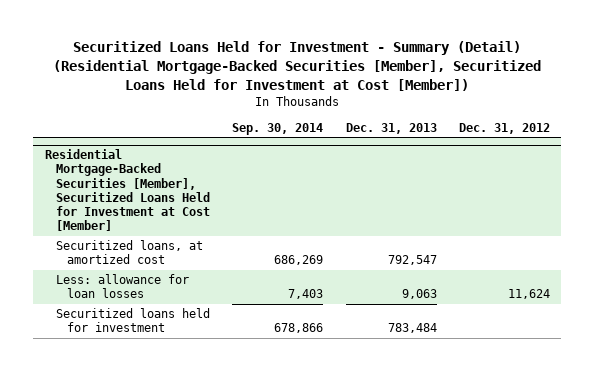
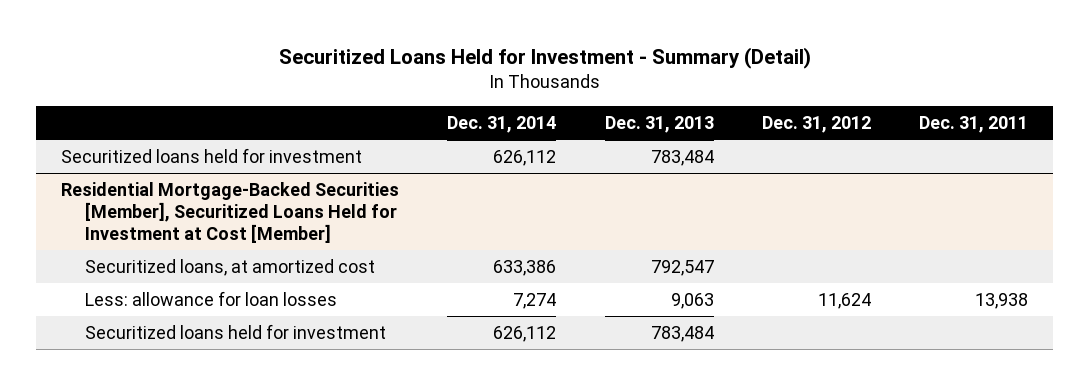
- Securitized Loans Held for Investment - Summary (Detail) (Residential Mortgage-Backed Securities [Member], Securitized Loans Held for Investment at Cost [Member])
+ Securitized Loans Held for Investment - Summary (Detail)
- | Sep. 30, 2014 | Dec. 31, 2013 | Dec. 31, 2012
+ | Dec. 31, 2014 | Dec. 31, 2013 | Dec. 31, 2012 | Dec. 31, 2011
+ Securitized loans held for investment | 626,112 | 783,484 | |

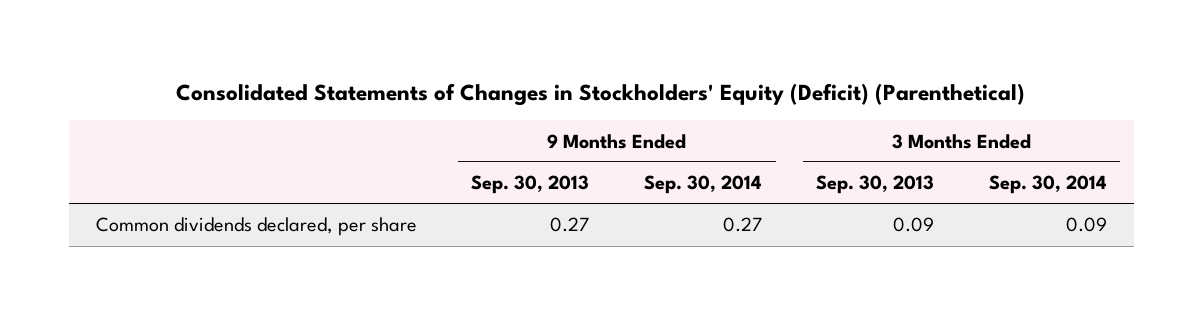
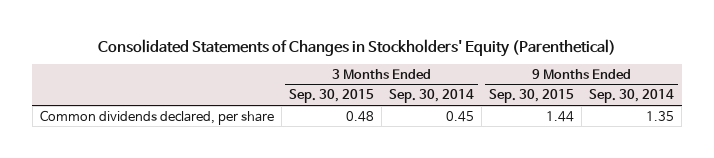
- Consolidated Statements of Changes in Stockholders' Equity (Deficit) (Parenthetical)
+ Consolidated Statements of Changes in Stockholders' Equity (Parenthetical)
- | 9 Months Ended Sep. 30, 2013 | 9 Months Ended Sep. 30, 2014 | 3 Months Ended Sep. 30, 2013 | 3 Months Ended Sep. 30, 2014
+ | 3 Months Ended Sep. 30, 2015 | 3 Months Ended Sep. 30, 2014 | 9 Months Ended Sep. 30, 2015 | 9 Months Ended Sep. 30, 2014
- Common dividends declared, per share | 0.27 | 0.27 | 0.09 | 0.09
+ Common dividends declared, per share | 0.48 | 0.45 | 1.44 | 1.35

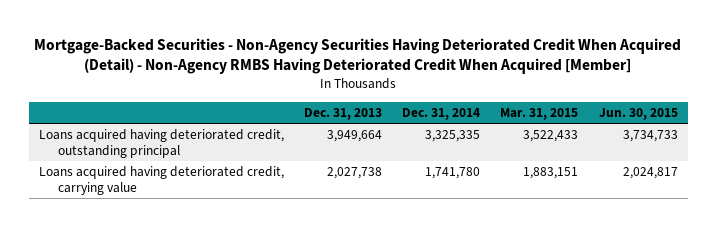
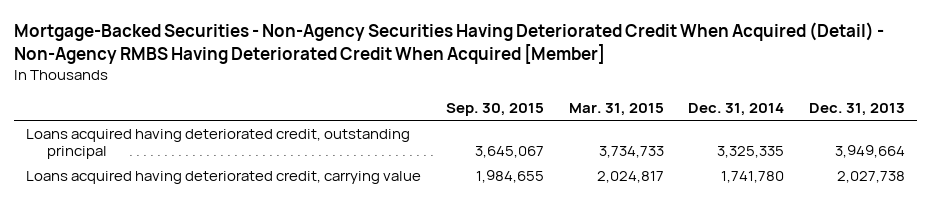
- | Dec. 31, 2013 | Dec. 31, 2014 | Mar. 31, 2015 | Jun. 30, 2015
+ | Sep. 30, 2015 | Mar. 31, 2015 | Dec. 31, 2014 | Dec. 31, 2013
- Loans acquired having deteriorated credit, outstanding principal | 3,949,664 | 3,325,335 | 3,522,433 | 3,734,733
- Loans acquired having deteriorated credit, carrying value | 2,027,738 | 1,741,780 | 1,883,151 | 2,024,817
+ Loans acquired having deteriorated credit, outstanding principal | 3,645,067 | 3,734,733 | 3,325,335 | 3,949,664
+ Loans acquired having deteriorated credit, carrying value | 1,984,655 | 2,024,817 | 1,741,780 | 2,027,738

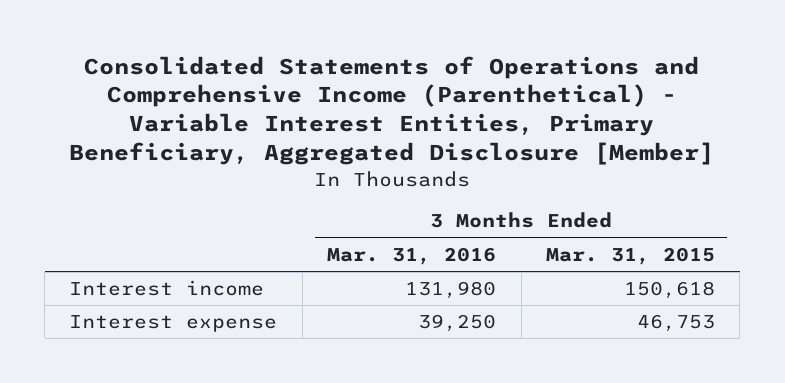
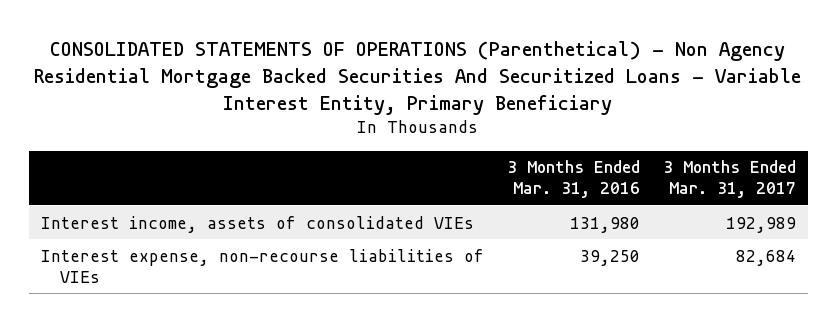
- Consolidated Statements of Operations and Comprehensive Income (Parenthetical) - Variable Interest Entities, Primary Beneficiary, Aggregated Disclosure [Member]
+ CONSOLIDATED STATEMENTS OF OPERATIONS (Parenthetical) - Non Agency Residential Mortgage Backed Securities And Securitized Loans - Variable Interest Entity, Primary Beneficiary
- | 3 Months Ended Mar. 31, 2016 | 3 Months Ended Mar. 31, 2015
+ | 3 Months Ended Mar. 31, 2016 | 3 Months Ended Mar. 31, 2017
- Interest income | 131,980 | 150,618
- Interest expense | 39,250 | 46,753
+ Interest income, assets of consolidated VIEs | 131,980 | 192,989
+ Interest expense, non-recourse liabilities of VIEs | 39,250 | 82,684

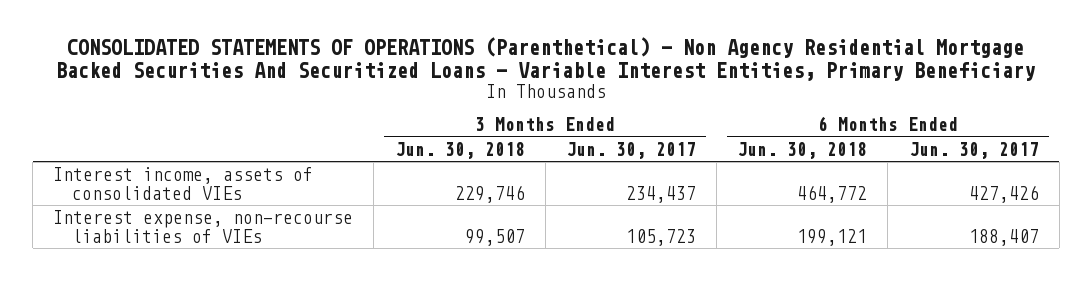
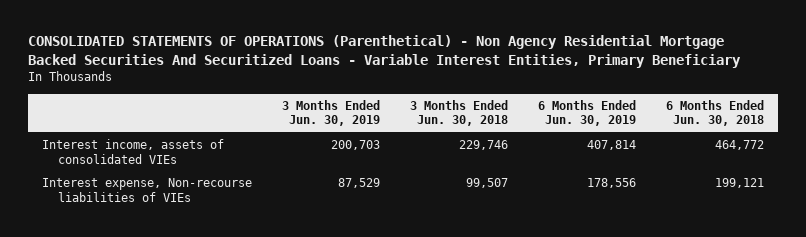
- | 3 Months Ended Jun. 30, 2018 | 3 Months Ended Jun. 30, 2017 | 6 Months Ended Jun. 30, 2018 | 6 Months Ended Jun. 30, 2017
+ | 3 Months Ended Jun. 30, 2019 | 3 Months Ended Jun. 30, 2018 | 6 Months Ended Jun. 30, 2019 | 6 Months Ended Jun. 30, 2018
- Interest expense, non-recourse liabilities of VIEs | 99,507 | 105,723 | 199,121 | 188,407
+ Interest expense, Non-recourse liabilities of VIEs | 87,529 | 99,507 | 178,556 | 199,121

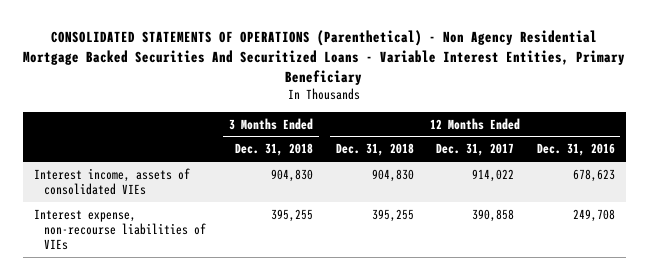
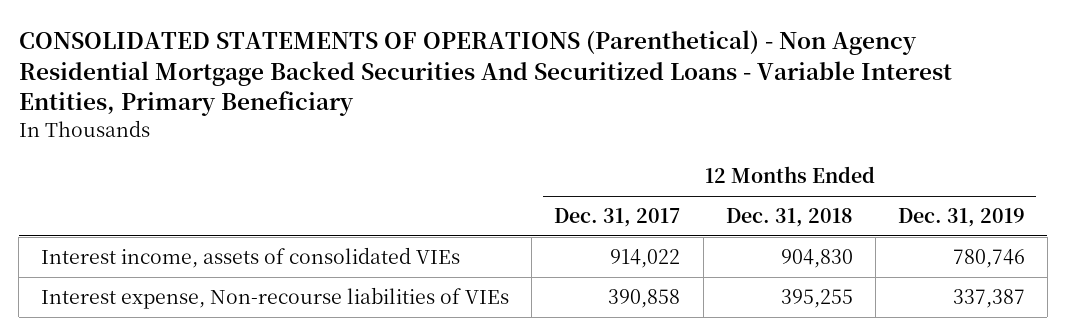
- | 3 Months Ended Dec. 31, 2018 | 12 Months Ended Dec. 31, 2018 | 12 Months Ended Dec. 31, 2017 | 12 Months Ended Dec. 31, 2016
+ | 12 Months Ended Dec. 31, 2017 | 12 Months Ended Dec. 31, 2018 | 12 Months Ended Dec. 31, 2019
- Interest expense, non-recourse liabilities of VIEs | 395,255 | 395,255 | 390,858 | 249,708
+ Interest expense, Non-recourse liabilities of VIEs | 390,858 | 395,255 | 337,387

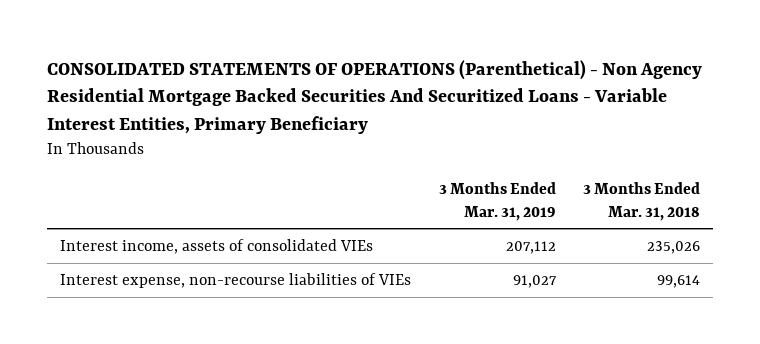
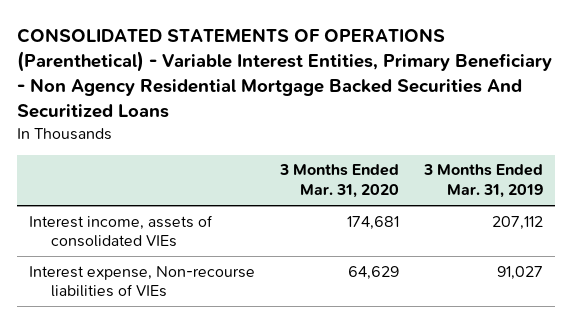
- CONSOLIDATED STATEMENTS OF OPERATIONS (Parenthetical) - Non Agency Residential Mortgage Backed Securities And Securitized Loans - Variable Interest Entities, Primary Beneficiary
+ CONSOLIDATED STATEMENTS OF OPERATIONS (Parenthetical) - Variable Interest Entities, Primary Beneficiary - Non Agency Residential Mortgage Backed Securities And Securitized Loans
- | 3 Months Ended Mar. 31, 2019 | 3 Months Ended Mar. 31, 2018
+ | 3 Months Ended Mar. 31, 2020 | 3 Months Ended Mar. 31, 2019
- Interest expense, non-recourse liabilities of VIEs | 91,027 | 99,614
+ Interest expense, Non-recourse liabilities of VIEs | 64,629 | 91,027

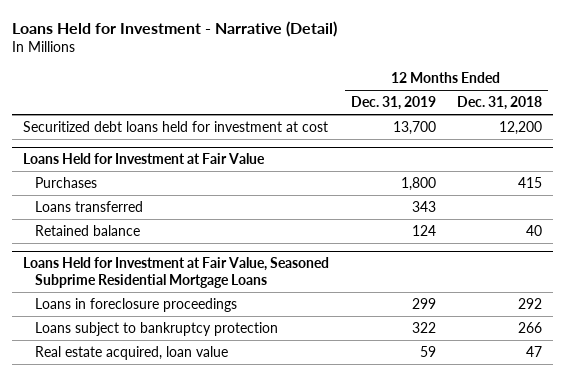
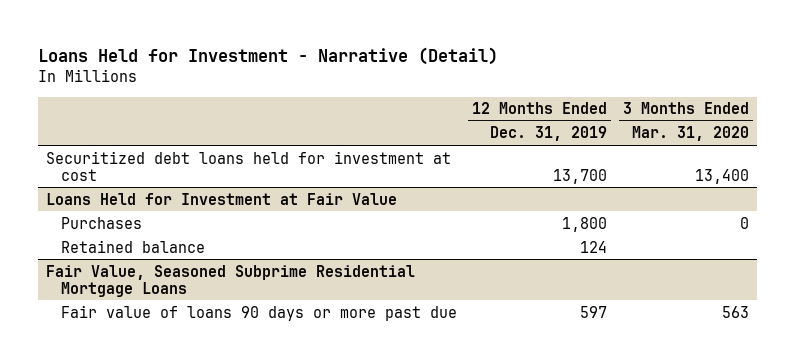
- | 12 Months Ended Dec. 31, 2019 | 12 Months Ended Dec. 31, 2018
+ | 12 Months Ended Dec. 31, 2019 | 3 Months Ended Mar. 31, 2020
@ Loans Held for Investment at Fair Value
- Loans transferred | 343 |
- Loans Held for Investment at Fair Value, Seasoned Subprime Residential Mortgage Loans
- Loans in foreclosure proceedings | 299 | 292
- Loans subject to bankruptcy protection | 322 | 266
- Real estate acquired, loan value | 59 | 47
+ Fair Value, Seasoned Subprime Residential Mortgage Loans
+ Fair value of loans 90 days or more past due | 597 | 563

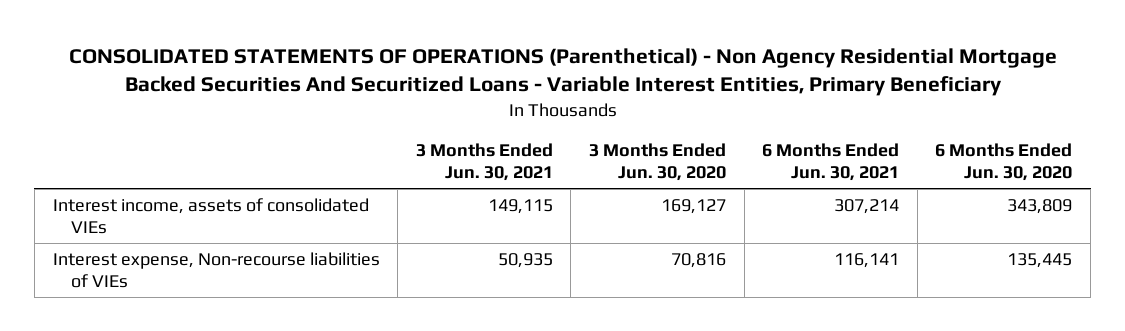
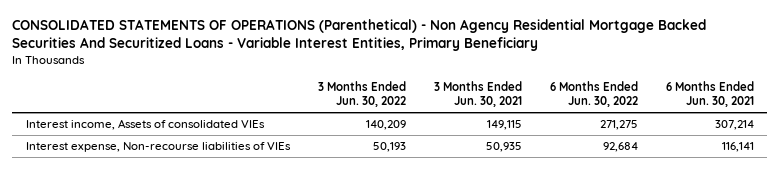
- | 3 Months Ended Jun. 30, 2021 | 3 Months Ended Jun. 30, 2020 | 6 Months Ended Jun. 30, 2021 | 6 Months Ended Jun. 30, 2020
+ | 3 Months Ended Jun. 30, 2022 | 3 Months Ended Jun. 30, 2021 | 6 Months Ended Jun. 30, 2022 | 6 Months Ended Jun. 30, 2021
- Interest income, assets of consolidated VIEs | 149,115 | 169,127 | 307,214 | 343,809
+ Interest income, Assets of consolidated VIEs | 140,209 | 149,115 | 271,275 | 307,214

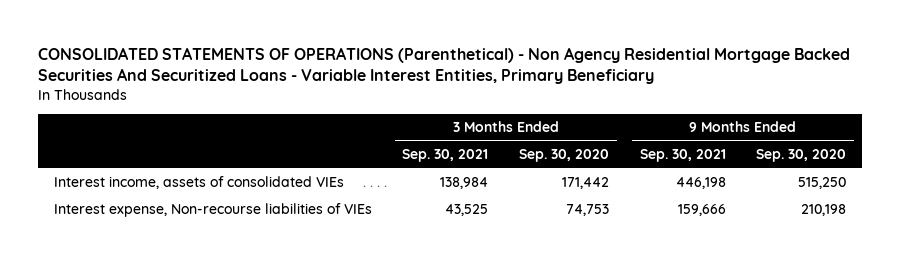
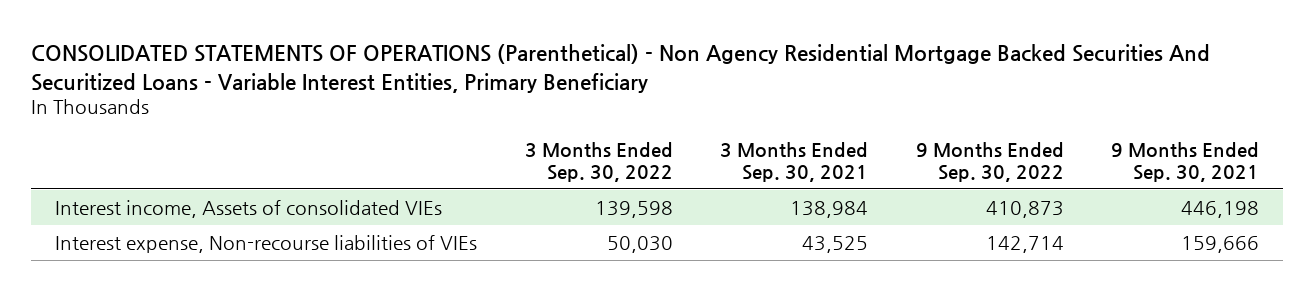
- | 3 Months Ended Sep. 30, 2021 | 3 Months Ended Sep. 30, 2020 | 9 Months Ended Sep. 30, 2021 | 9 Months Ended Sep. 30, 2020
+ | 3 Months Ended Sep. 30, 2022 | 3 Months Ended Sep. 30, 2021 | 9 Months Ended Sep. 30, 2022 | 9 Months Ended Sep. 30, 2021
- Interest income, assets of consolidated VIEs | 138,984 | 171,442 | 446,198 | 515,250
+ Interest income, Assets of consolidated VIEs | 139,598 | 138,984 | 410,873 | 446,198

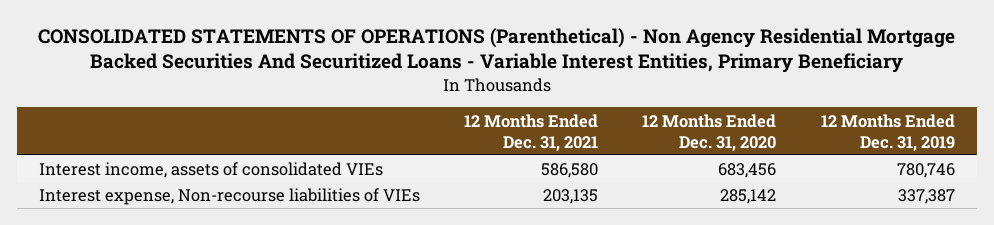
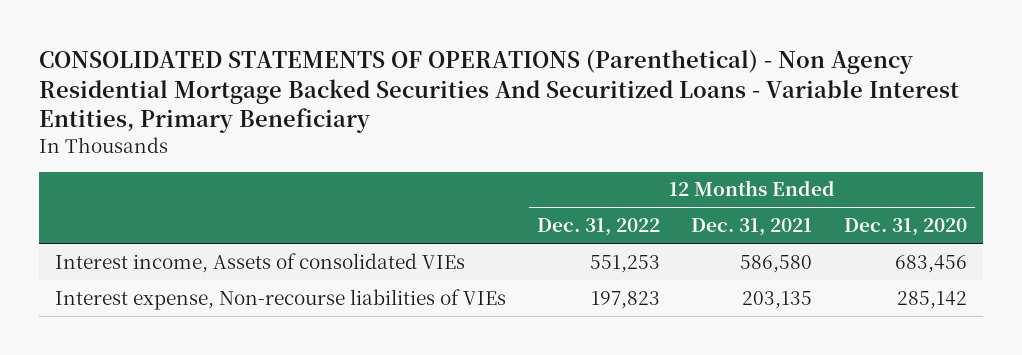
- | 12 Months Ended Dec. 31, 2021 | 12 Months Ended Dec. 31, 2020 | 12 Months Ended Dec. 31, 2019
+ | 12 Months Ended Dec. 31, 2022 | 12 Months Ended Dec. 31, 2021 | 12 Months Ended Dec. 31, 2020
- Interest income, assets of consolidated VIEs | 586,580 | 683,456 | 780,746
+ Interest income, Assets of consolidated VIEs | 551,253 | 586,580 | 683,456

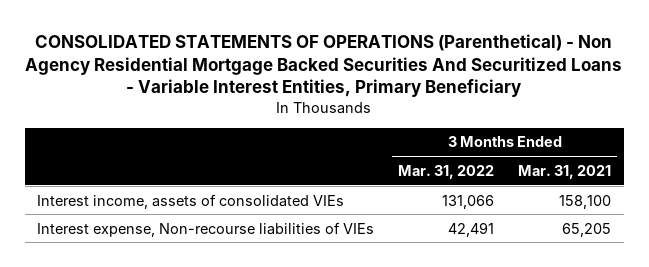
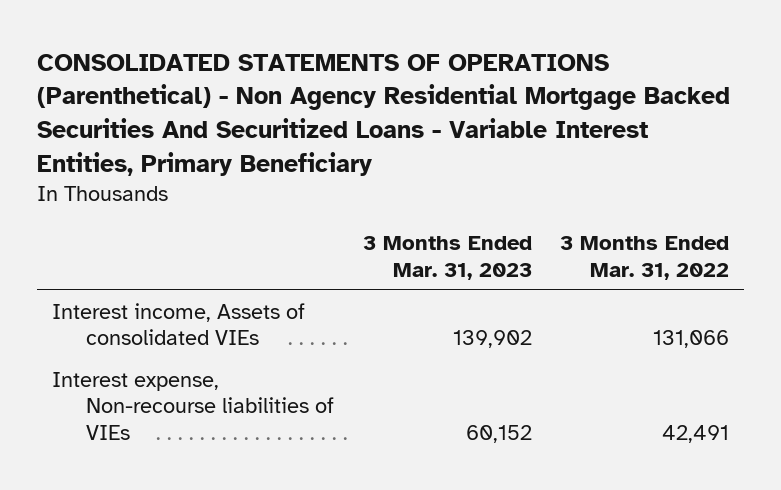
- | 3 Months Ended Mar. 31, 2022 | 3 Months Ended Mar. 31, 2021
+ | 3 Months Ended Mar. 31, 2023 | 3 Months Ended Mar. 31, 2022
- Interest income, assets of consolidated VIEs | 131,066 | 158,100
+ Interest income, Assets of consolidated VIEs | 139,902 | 131,066

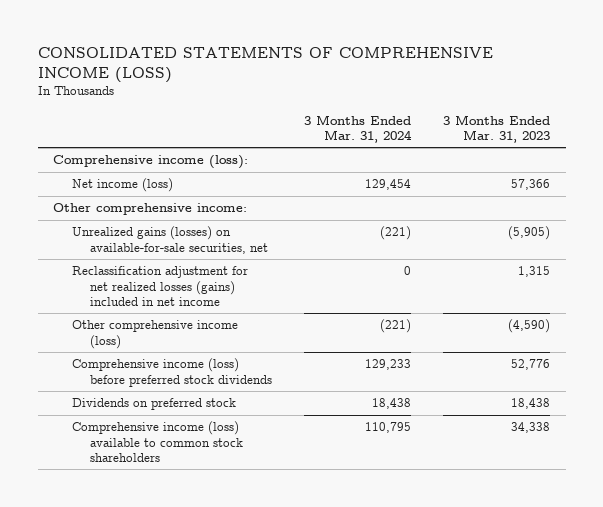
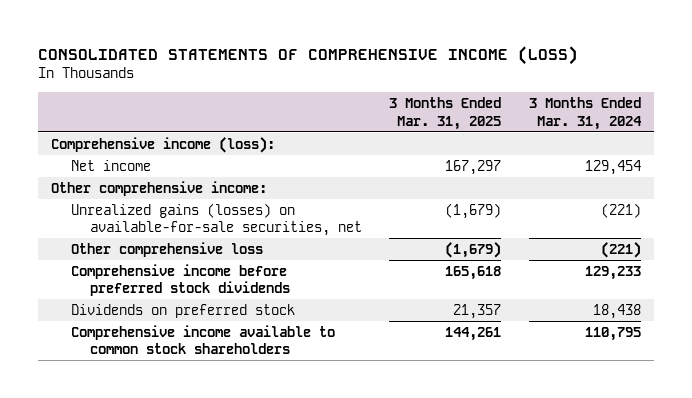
- | 3 Months Ended Mar. 31, 2024 | 3 Months Ended Mar. 31, 2023
+ | 3 Months Ended Mar. 31, 2025 | 3 Months Ended Mar. 31, 2024
- Net income (loss) | 129,454 | 57,366
+ Net income | 167,297 | 129,454
- Reclassification adjustment for net realized losses (gains) included in net income | 0 | 1,315
- Other comprehensive income (loss) | (221) | (4,590)
- Comprehensive income (loss) before preferred stock dividends | 129,233 | 52,776
+ Other comprehensive loss | (1,679) | (221)
+ Comprehensive income before preferred stock dividends | 165,618 | 129,233
- Comprehensive income (loss) available to common stock shareholders | 110,795 | 34,338
+ Comprehensive income available to common stock shareholders | 144,261 | 110,795

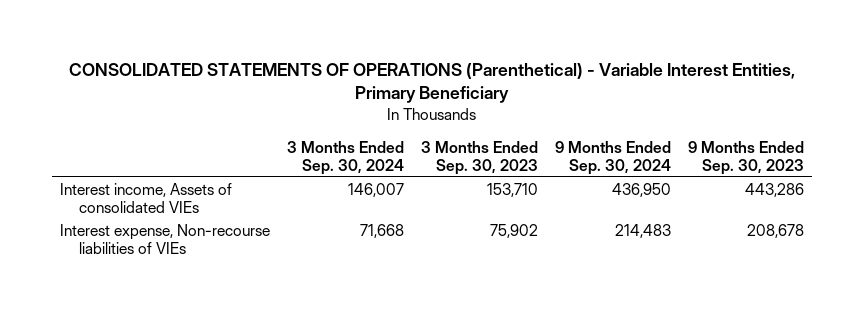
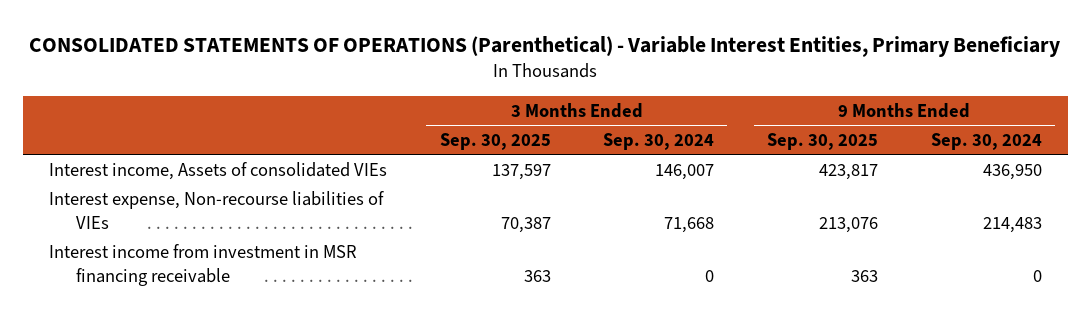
- | 3 Months Ended Sep. 30, 2024 | 3 Months Ended Sep. 30, 2023 | 9 Months Ended Sep. 30, 2024 | 9 Months Ended Sep. 30, 2023
+ | 3 Months Ended Sep. 30, 2025 | 3 Months Ended Sep. 30, 2024 | 9 Months Ended Sep. 30, 2025 | 9 Months Ended Sep. 30, 2024
+ Interest income from investment in MSR financing receivable | 363 | 0 | 363 | 0

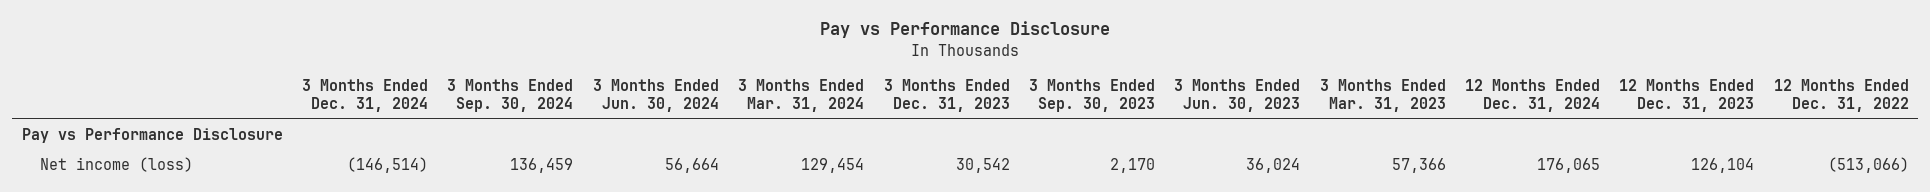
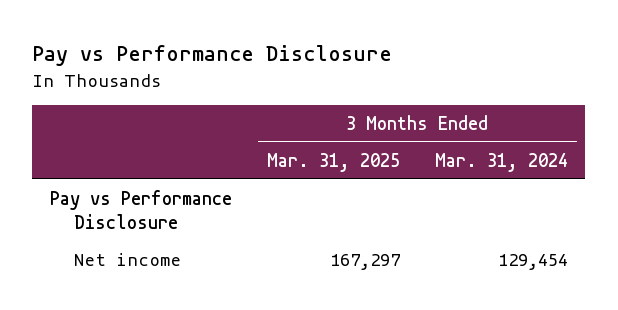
- | 3 Months Ended Dec. 31, 2024 | 3 Months Ended Sep. 30, 2024 | 3 Months Ended Jun. 30, 2024 | 3 Months Ended Mar. 31, 2024 | 3 Months Ended Dec. 31, 2023 | 3 Months Ended Sep. 30, 2023 | 3 Months Ended Jun. 30, 2023 | 3 Months Ended Mar. 31, 2023 | 12 Months Ended Dec. 31, 2024 | 12 Months Ended Dec. 31, 2023 | 12 Months Ended Dec. 31, 2022
+ | 3 Months Ended Mar. 31, 2025 | 3 Months Ended Mar. 31, 2024
- Net income (loss) | (146,514) | 136,459 | 56,664 | 129,454 | 30,542 | 2,170 | 36,024 | 57,366 | 176,065 | 126,104 | (513,066)
+ Net income | 167,297 | 129,454

